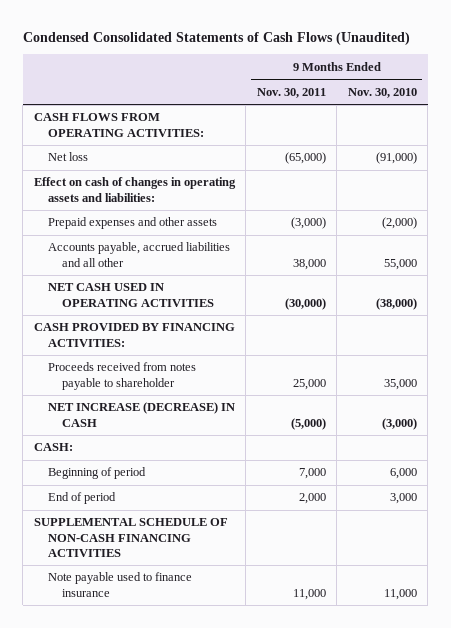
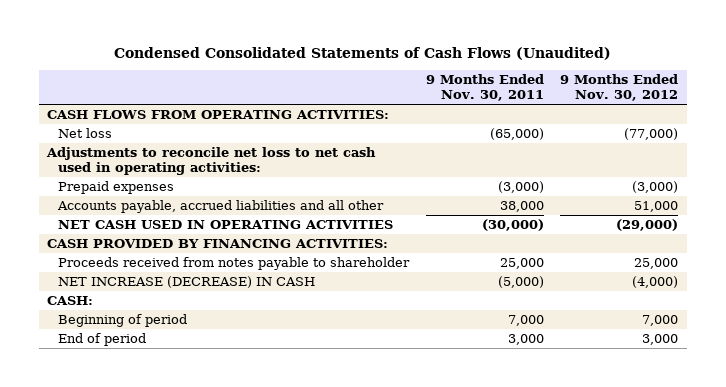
- | 9 Months Ended Nov. 30, 2011 | 9 Months Ended Nov. 30, 2010
+ | 9 Months Ended Nov. 30, 2011 | 9 Months Ended Nov. 30, 2012
- Effect on cash of changes in operating assets and liabilities:
- Prepaid expenses and other assets | (3,000) | (2,000)
+ Adjustments to reconcile net loss to net cash used in operating activities:
+ Prepaid expenses | (3,000) | (3,000)
- End of period | 2,000 | 3,000
- SUPPLEMENTAL SCHEDULE OF NON-CASH FINANCING ACTIVITIES
- Note payable used to finance insurance | 11,000 | 11,000
+ End of period | 3,000 | 3,000

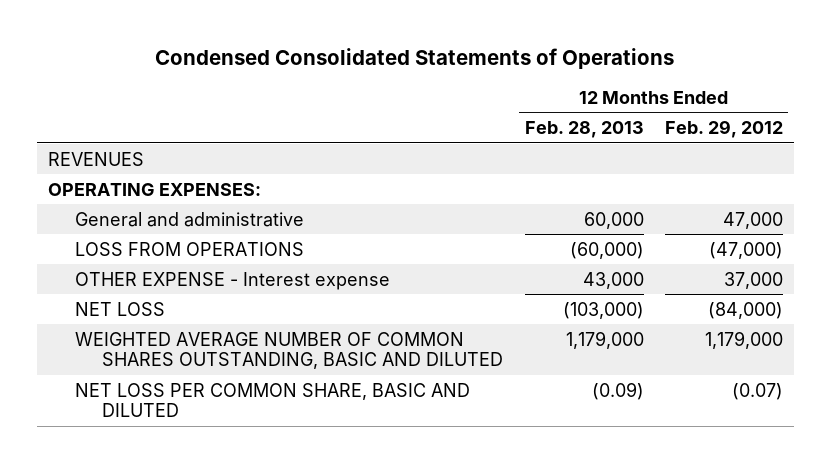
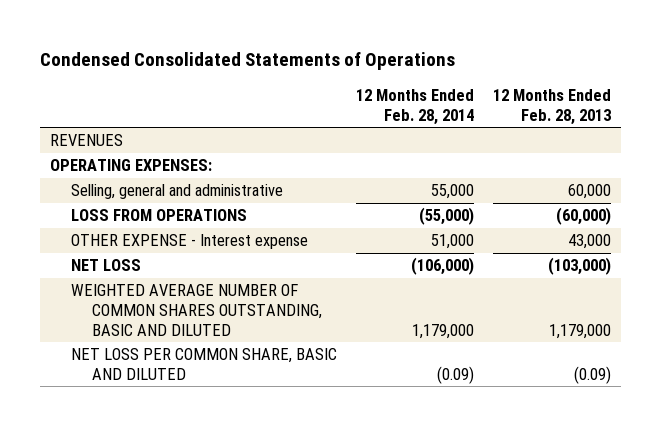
- | 12 Months Ended Feb. 28, 2013 | 12 Months Ended Feb. 29, 2012
+ | 12 Months Ended Feb. 28, 2014 | 12 Months Ended Feb. 28, 2013
- General and administrative | 60,000 | 47,000
+ Selling, general and administrative | 55,000 | 60,000

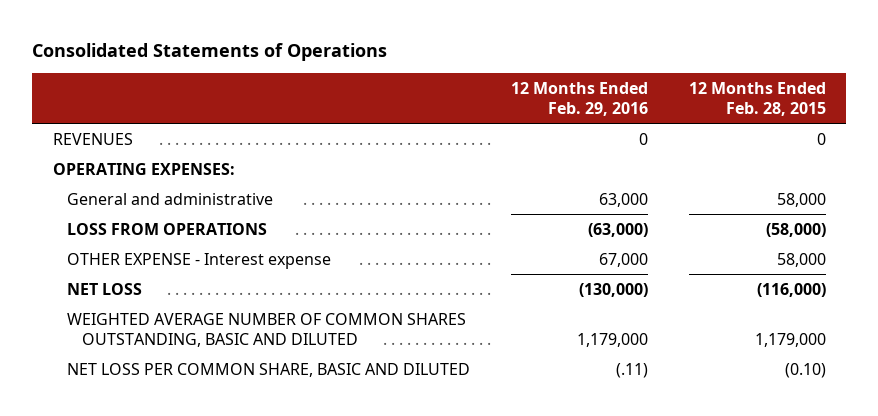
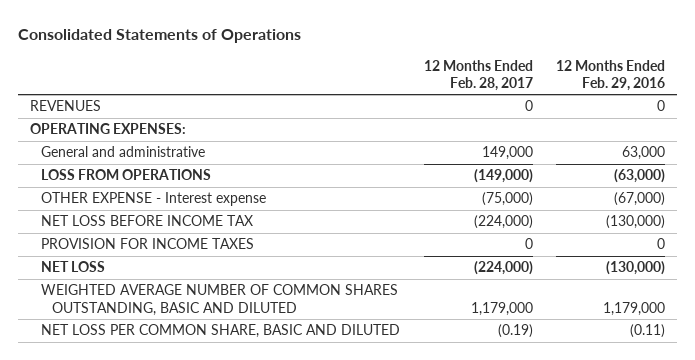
- | 12 Months Ended Feb. 29, 2016 | 12 Months Ended Feb. 28, 2015
+ | 12 Months Ended Feb. 28, 2017 | 12 Months Ended Feb. 29, 2016
- OTHER EXPENSE - Interest expense | 67,000 | 58,000
+ OTHER EXPENSE - Interest expense | (75,000) | (67,000)
+ NET LOSS BEFORE INCOME TAX | (224,000) | (130,000)
+ PROVISION FOR INCOME TAXES | 0 | 0
- NET LOSS PER COMMON SHARE, BASIC AND DILUTED | (.11) | (0.10)
+ NET LOSS PER COMMON SHARE, BASIC AND DILUTED | (0.19) | (0.11)

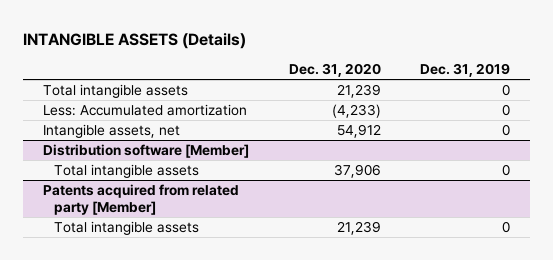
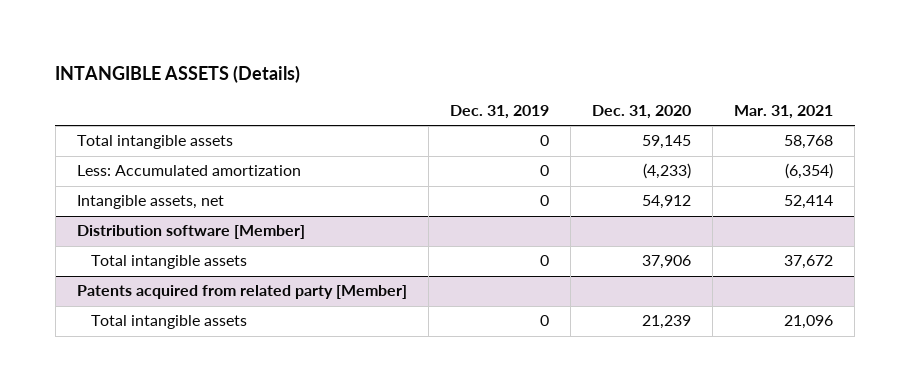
- | Dec. 31, 2020 | Dec. 31, 2019
+ | Dec. 31, 2019 | Dec. 31, 2020 | Mar. 31, 2021
- Total intangible assets | 21,239 | 0
+ Total intangible assets | 0 | 59,145 | 58,768

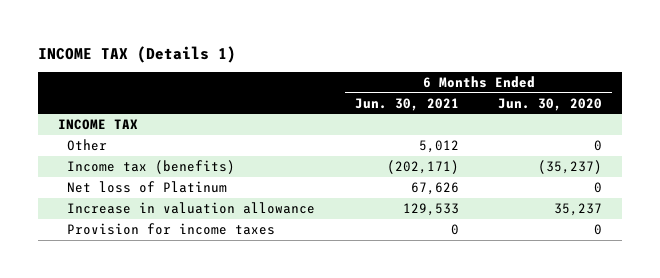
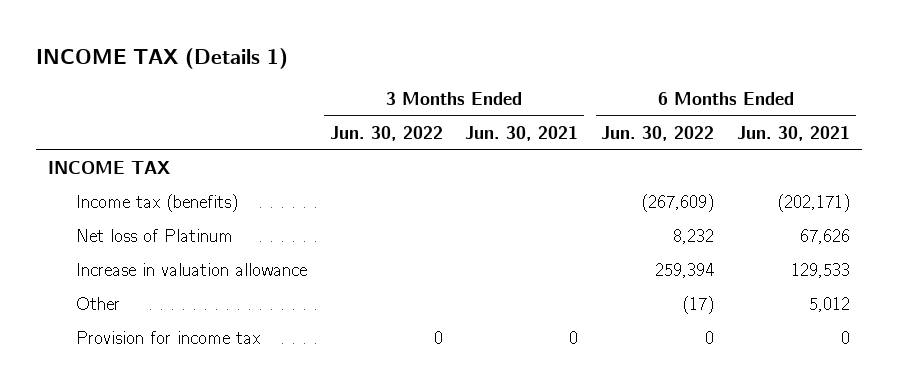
- | 6 Months Ended Jun. 30, 2021 | 6 Months Ended Jun. 30, 2020
+ | 3 Months Ended Jun. 30, 2022 | 3 Months Ended Jun. 30, 2021 | 6 Months Ended Jun. 30, 2022 | 6 Months Ended Jun. 30, 2021
- Provision for income taxes | 0 | 0
moved down: Other | | | (17) | 5,012
+ Provision for income tax | 0 | 0 | 0 | 0

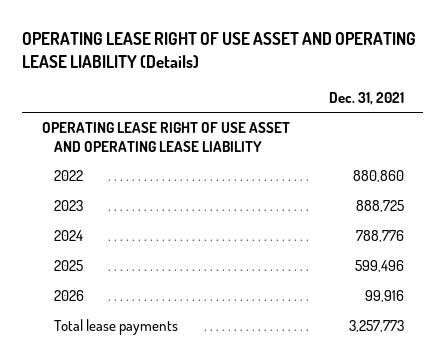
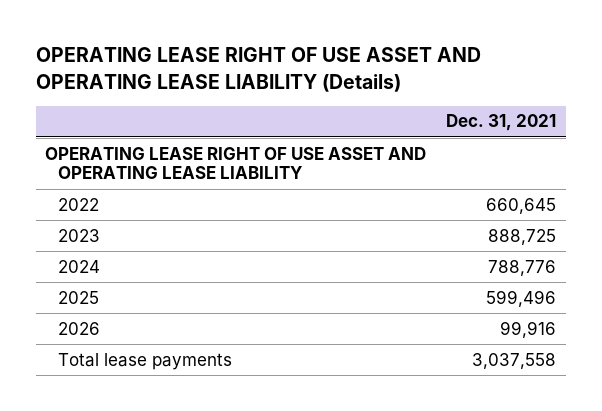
- 2022 | 880,860
+ 2022 | 660,645
- Total lease payments | 3,257,773
+ Total lease payments | 3,037,558

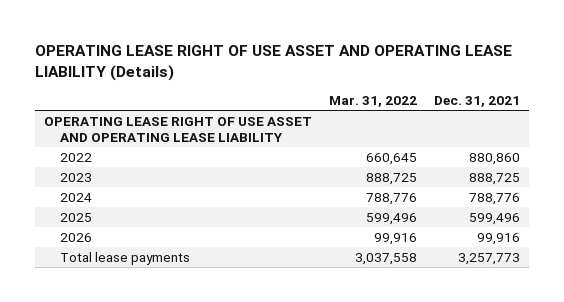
- | Dec. 31, 2021
+ | Mar. 31, 2022 | Dec. 31, 2021
- 2022 | 660,645
+ 2022 | 660,645 | 880,860
- Total lease payments | 3,037,558
+ Total lease payments | 3,037,558 | 3,257,773

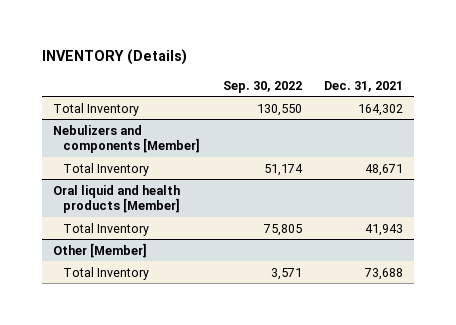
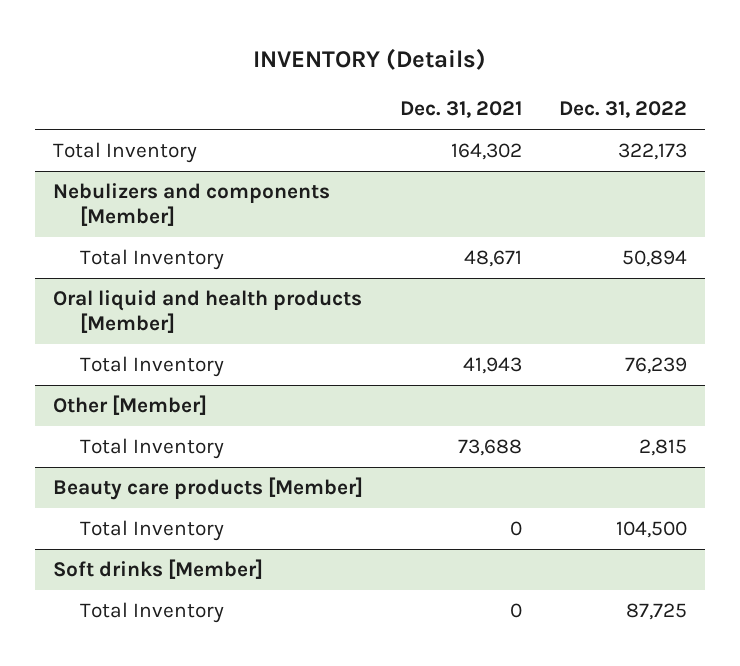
- | Sep. 30, 2022 | Dec. 31, 2021
+ | Dec. 31, 2021 | Dec. 31, 2022
+ Beauty care products [Member]
+ Total Inventory | 0 | 104,500
+ Soft drinks [Member]
+ Total Inventory | 0 | 87,725

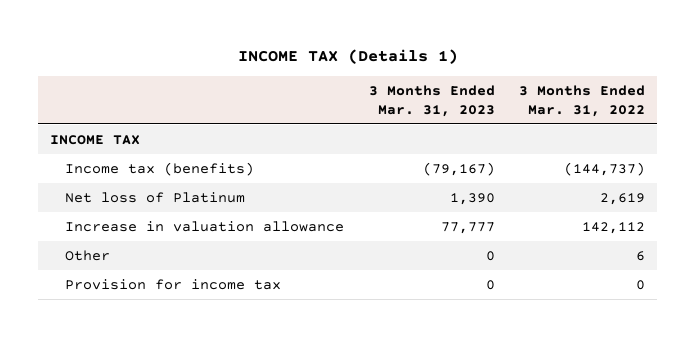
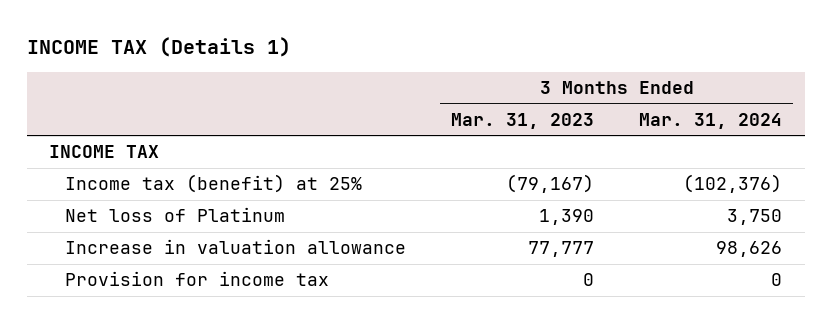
- | 3 Months Ended Mar. 31, 2023 | 3 Months Ended Mar. 31, 2022
+ | 3 Months Ended Mar. 31, 2023 | 3 Months Ended Mar. 31, 2024
- Income tax (benefits) | (79,167) | (144,737)
+ Income tax (benefit) at 25% | (79,167) | (102,376)
- Other | 0 | 6

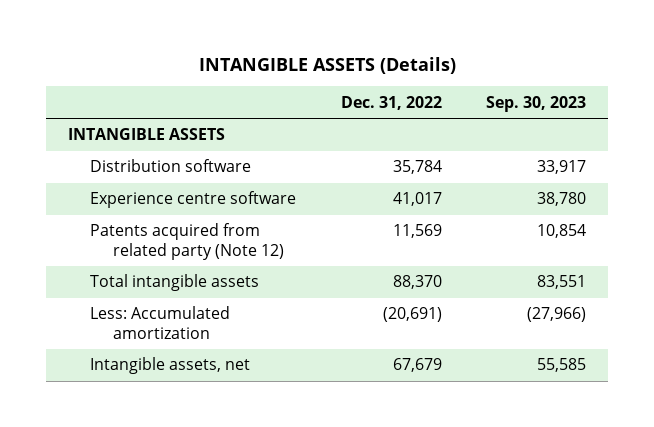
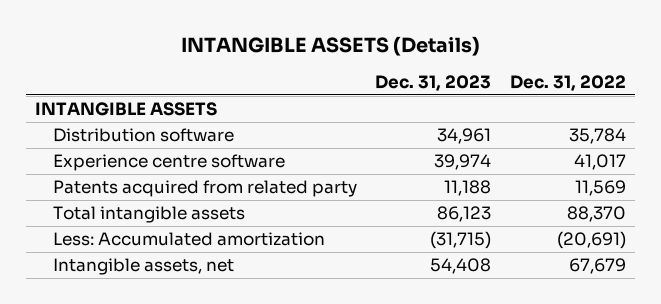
- | Dec. 31, 2022 | Sep. 30, 2023
+ | Dec. 31, 2023 | Dec. 31, 2022
- Patents acquired from related party (Note 12) | 11,569 | 10,854
+ Patents acquired from related party | 11,188 | 11,569

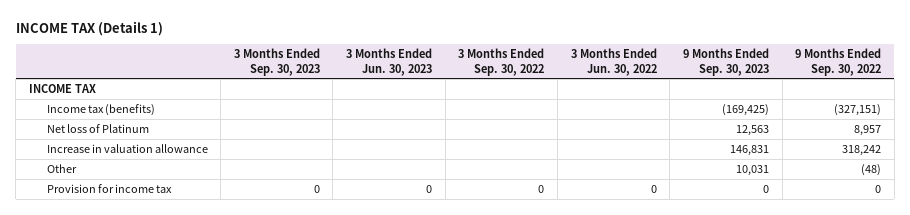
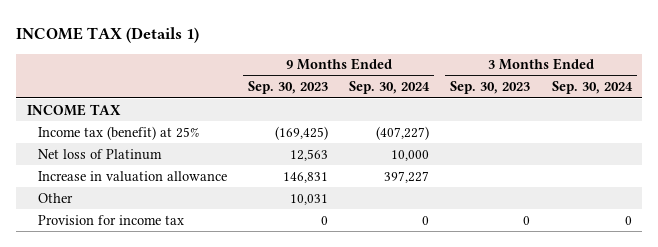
- | 3 Months Ended Sep. 30, 2023 | 3 Months Ended Jun. 30, 2023 | 3 Months Ended Sep. 30, 2022 | 3 Months Ended Jun. 30, 2022 | 9 Months Ended Sep. 30, 2023 | 9 Months Ended Sep. 30, 2022
+ | 9 Months Ended Sep. 30, 2023 | 9 Months Ended Sep. 30, 2024 | 3 Months Ended Sep. 30, 2023 | 3 Months Ended Sep. 30, 2024
- Income tax (benefits) | | | | | (169,425) | (327,151)
+ Income tax (benefit) at 25% | (169,425) | (407,227) | |

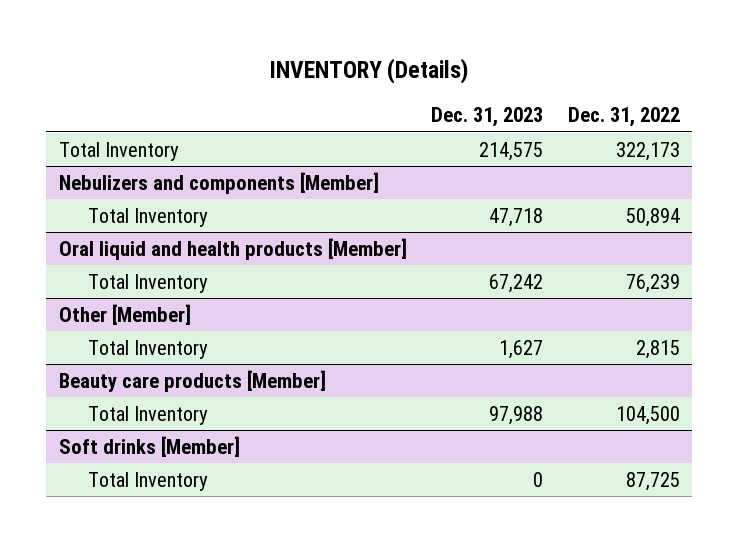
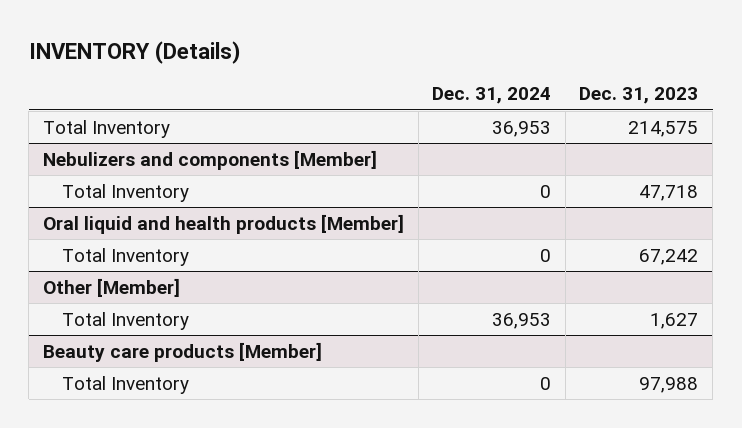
- | Dec. 31, 2023 | Dec. 31, 2022
+ | Dec. 31, 2024 | Dec. 31, 2023
- Soft drinks [Member]
- Total Inventory | 0 | 87,725

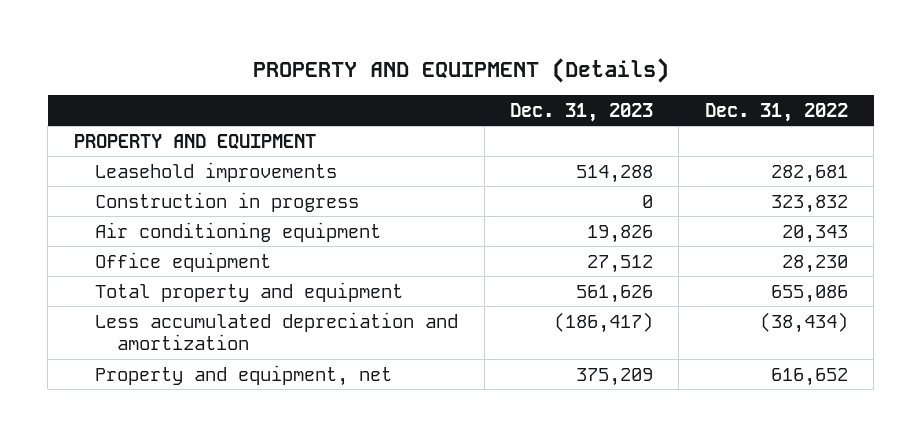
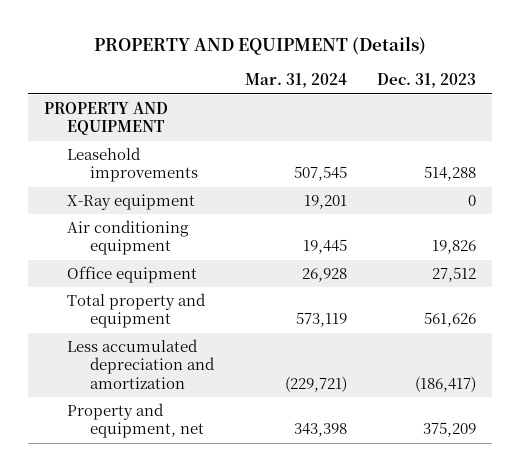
- | Dec. 31, 2023 | Dec. 31, 2022
+ | Mar. 31, 2024 | Dec. 31, 2023
- Construction in progress | 0 | 323,832
+ X-Ray equipment | 19,201 | 0

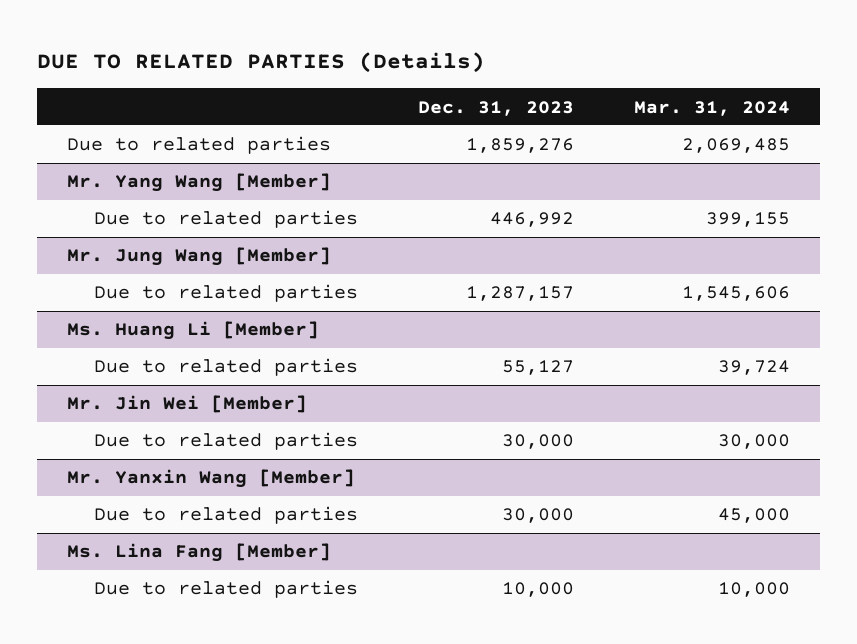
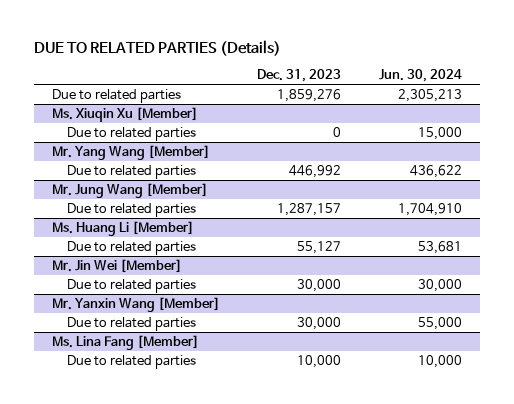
- | Dec. 31, 2023 | Mar. 31, 2024
+ | Dec. 31, 2023 | Jun. 30, 2024
+ Ms. Xiuqin Xu [Member]
+ Due to related parties | 0 | 15,000

